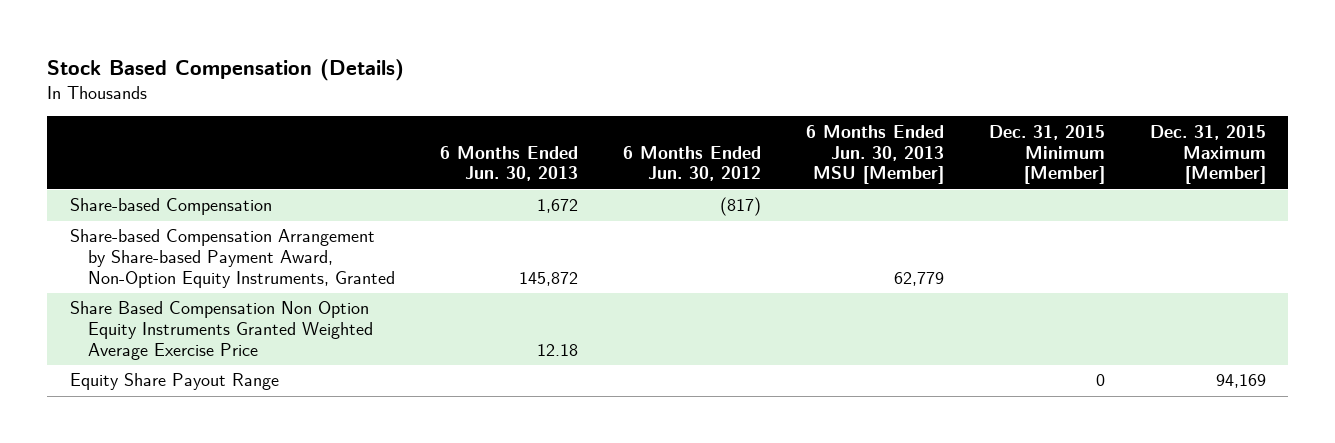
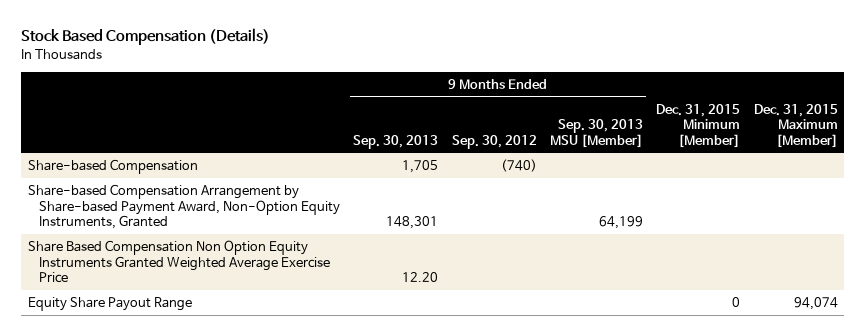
- | 6 Months Ended Jun. 30, 2013 | 6 Months Ended Jun. 30, 2012 | 6 Months Ended Jun. 30, 2013 MSU [Member] | Dec. 31, 2015 Minimum [Member] | Dec. 31, 2015 Maximum [Member]
+ | 9 Months Ended Sep. 30, 2013 | 9 Months Ended Sep. 30, 2012 | 9 Months Ended Sep. 30, 2013 MSU [Member] | Dec. 31, 2015 Minimum [Member] | Dec. 31, 2015 Maximum [Member]
- Equity Share Payout Range | | | | 0 | 94,169
+ Equity Share Payout Range | | | | 0 | 94,074

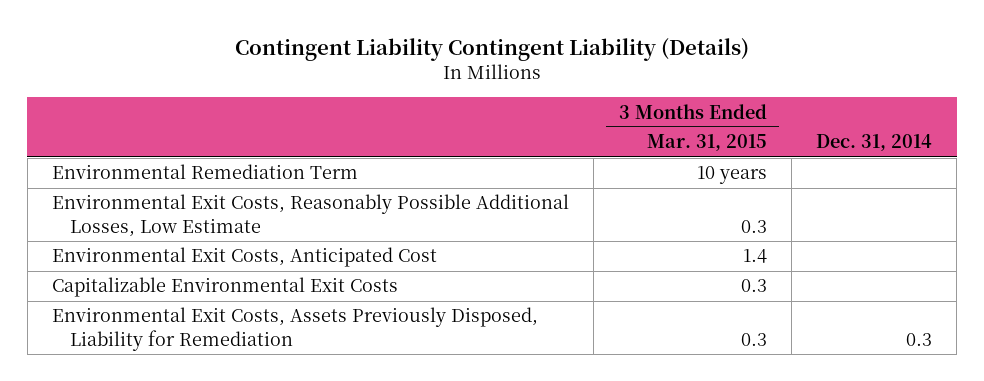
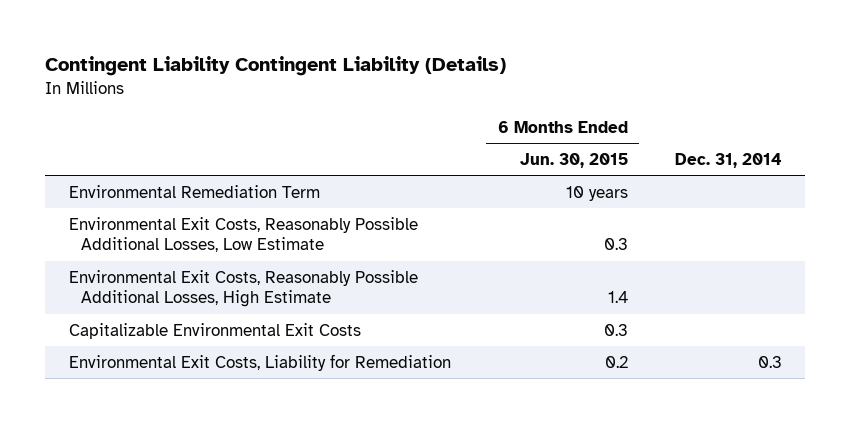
- | 3 Months Ended Mar. 31, 2015 | Dec. 31, 2014
+ | 6 Months Ended Jun. 30, 2015 | Dec. 31, 2014
- Environmental Exit Costs, Anticipated Cost | 1.4 |
+ Environmental Exit Costs, Reasonably Possible Additional Losses, High Estimate | 1.4 |
- Environmental Exit Costs, Assets Previously Disposed, Liability for Remediation | 0.3 | 0.3
+ Environmental Exit Costs, Liability for Remediation | 0.2 | 0.3

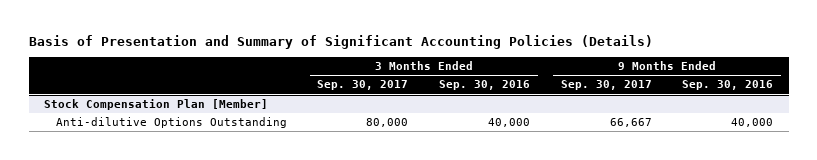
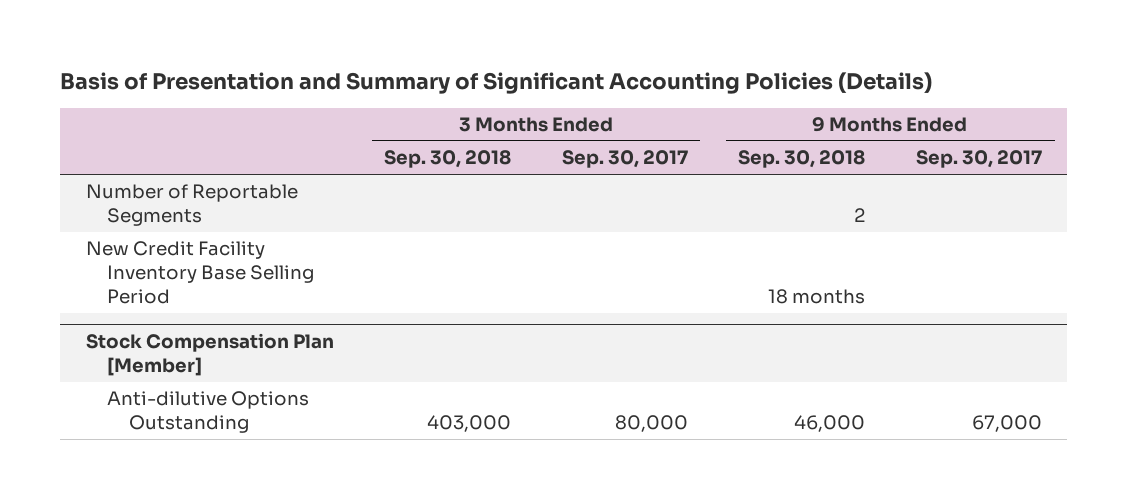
- | 3 Months Ended Sep. 30, 2017 | 3 Months Ended Sep. 30, 2016 | 9 Months Ended Sep. 30, 2017 | 9 Months Ended Sep. 30, 2016
+ | 3 Months Ended Sep. 30, 2018 | 3 Months Ended Sep. 30, 2017 | 9 Months Ended Sep. 30, 2018 | 9 Months Ended Sep. 30, 2017
+ Number of Reportable Segments | | | 2 |
+ New Credit Facility Inventory Base Selling Period | | | 18 months |
@ Stock Compensation Plan [Member]
- Anti-dilutive Options Outstanding | 80,000 | 40,000 | 66,667 | 40,000
+ Anti-dilutive Options Outstanding | 403,000 | 80,000 | 46,000 | 67,000

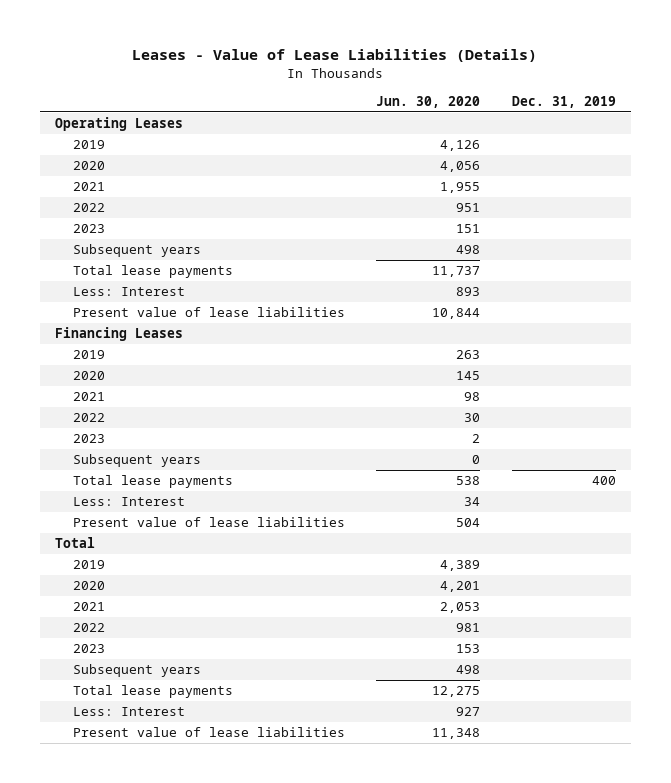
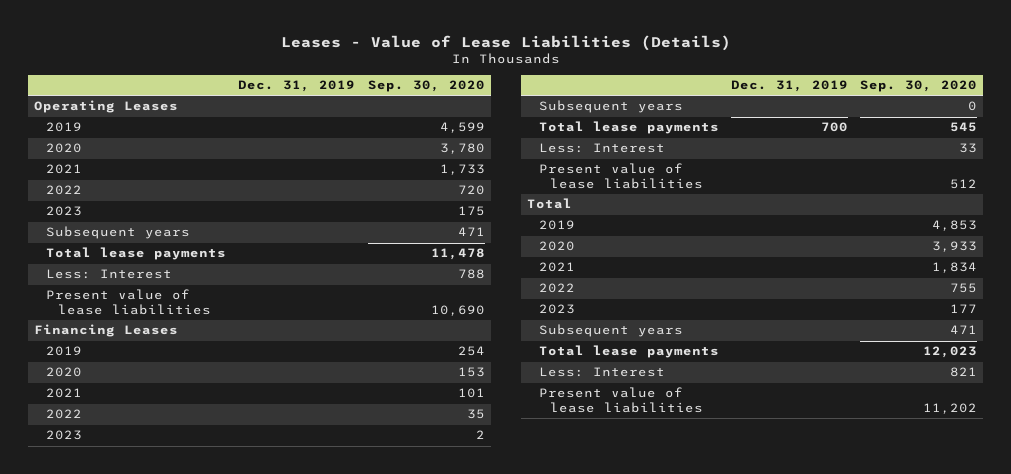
- | Jun. 30, 2020 | Dec. 31, 2019
+ | Dec. 31, 2019 | Sep. 30, 2020
- Total lease payments | 538 | 400
+ Total lease payments | 700 | 545

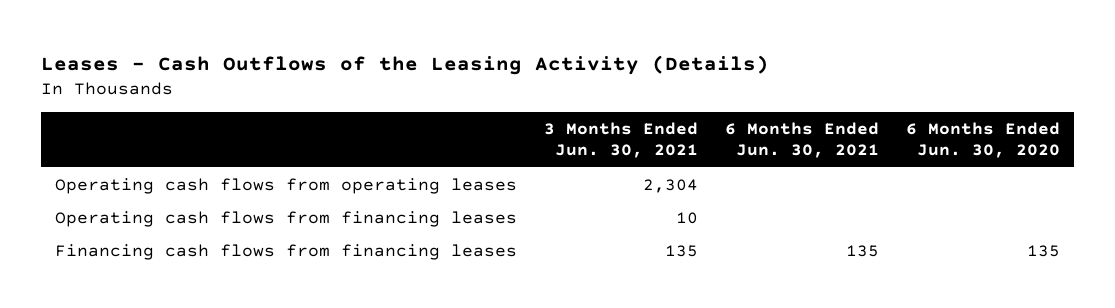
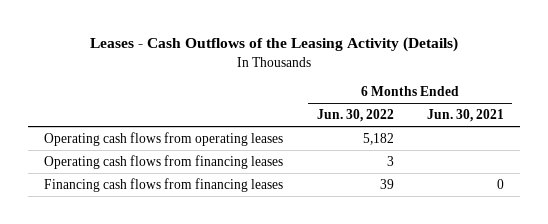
- | 3 Months Ended Jun. 30, 2021 | 6 Months Ended Jun. 30, 2021 | 6 Months Ended Jun. 30, 2020
+ | 6 Months Ended Jun. 30, 2022 | 6 Months Ended Jun. 30, 2021
- Financing cash flows from financing leases | 135 | 135 | 135
+ Financing cash flows from financing leases | 39 | 0

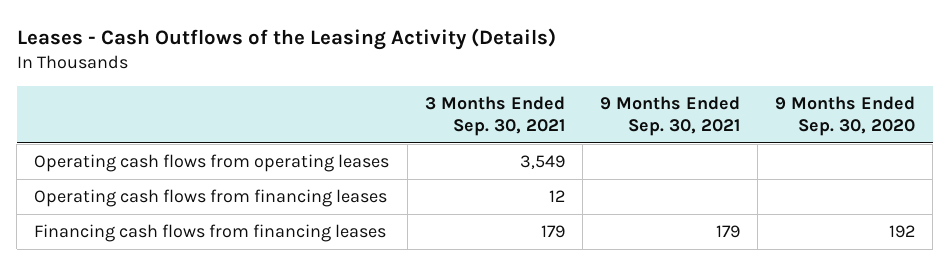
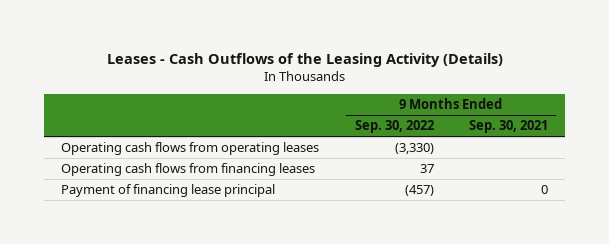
- | 3 Months Ended Sep. 30, 2021 | 9 Months Ended Sep. 30, 2021 | 9 Months Ended Sep. 30, 2020
+ | 9 Months Ended Sep. 30, 2022 | 9 Months Ended Sep. 30, 2021
- Financing cash flows from financing leases | 179 | 179 | 192
+ Payment of financing lease principal | (457) | 0

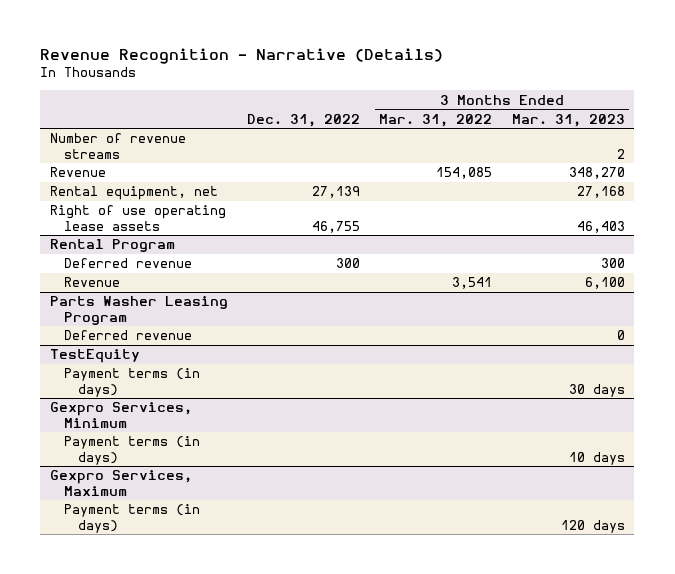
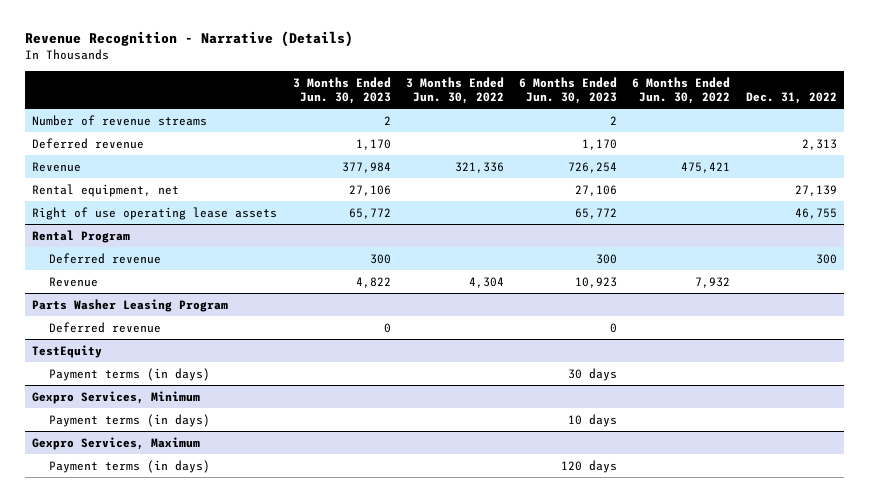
- | Dec. 31, 2022 | 3 Months Ended Mar. 31, 2022 | 3 Months Ended Mar. 31, 2023
+ | 3 Months Ended Jun. 30, 2023 | 3 Months Ended Jun. 30, 2022 | 6 Months Ended Jun. 30, 2023 | 6 Months Ended Jun. 30, 2022 | Dec. 31, 2022
+ Deferred revenue | 1,170 | | 1,170 | | 2,313

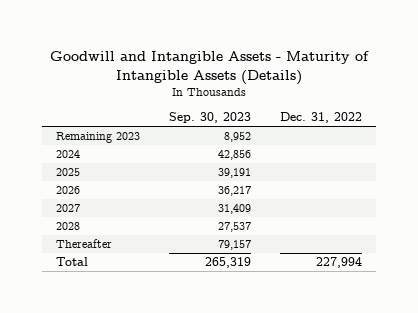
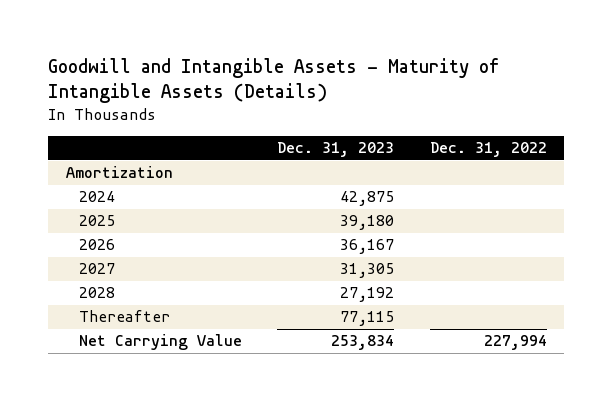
- | Sep. 30, 2023 | Dec. 31, 2022
+ | Dec. 31, 2023 | Dec. 31, 2022
- Remaining 2023 | 8,952 |
+ Amortization
- Total | 265,319 | 227,994
+ Net Carrying Value | 253,834 | 227,994

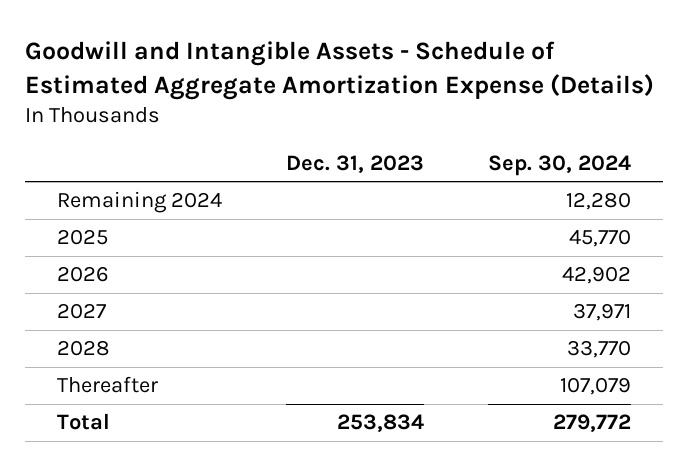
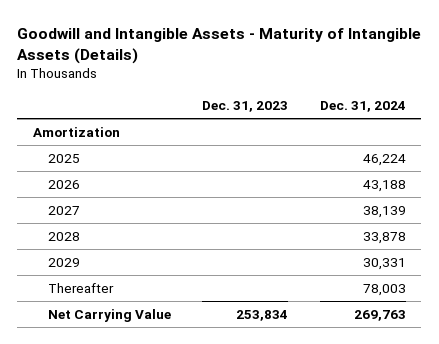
- Goodwill and Intangible Assets - Schedule of Estimated Aggregate Amortization Expense (Details)
+ Goodwill and Intangible Assets - Maturity of Intangible Assets (Details)
- | Dec. 31, 2023 | Sep. 30, 2024
+ | Dec. 31, 2023 | Dec. 31, 2024
- Remaining 2024 | | 12,280
+ Amortization
+ 2029 | | 30,331
- Total | 253,834 | 279,772
+ Net Carrying Value | 253,834 | 269,763

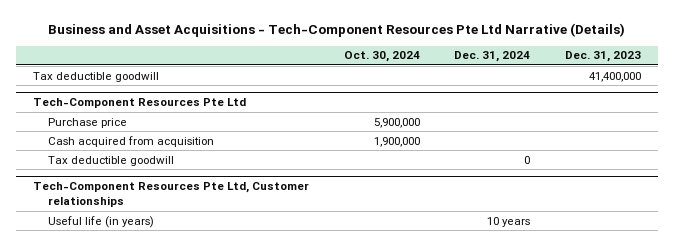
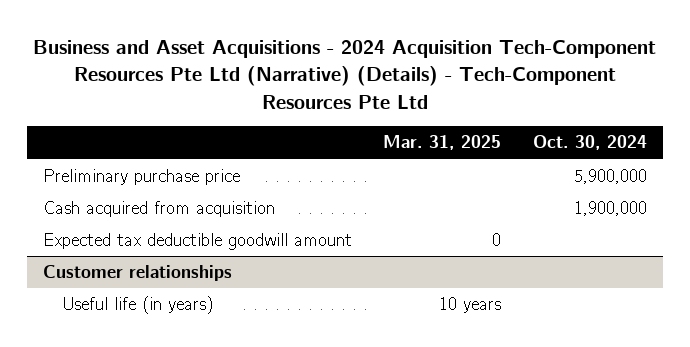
- Business and Asset Acquisitions - Tech-Component Resources Pte Ltd Narrative (Details)
+ Business and Asset Acquisitions - 2024 Acquisition Tech-Component Resources Pte Ltd (Narrative) (Details) - Tech-Component Resources Pte Ltd
- | Oct. 30, 2024 | Dec. 31, 2024 | Dec. 31, 2023
+ | Mar. 31, 2025 | Oct. 30, 2024
- Tax deductible goodwill | | | 41,400,000
- Tech-Component Resources Pte Ltd
- Purchase price | 5,900,000 | |
- Cash acquired from acquisition | 1,900,000 | |
- Tax deductible goodwill | | 0 |
- Tech-Component Resources Pte Ltd, Customer relationships
- Useful life (in years) | | 10 years |
+ Preliminary purchase price | | 5,900,000
+ Cash acquired from acquisition | | 1,900,000
+ Expected tax deductible goodwill amount | 0 |
+ Customer relationships
+ Useful life (in years) | 10 years |

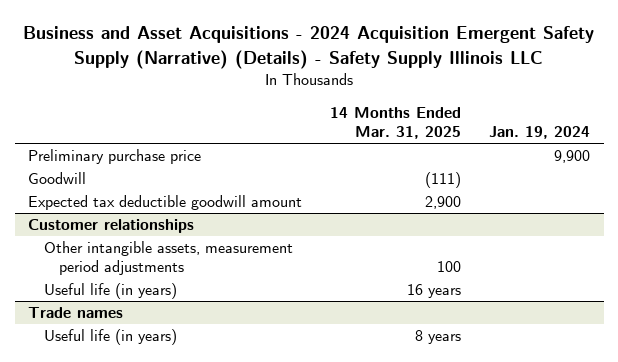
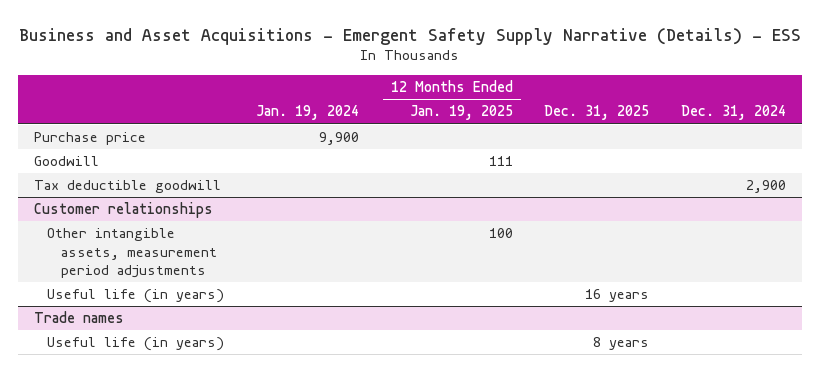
- Business and Asset Acquisitions - 2024 Acquisition Emergent Safety Supply (Narrative) (Details) - Safety Supply Illinois LLC
+ Business and Asset Acquisitions - Emergent Safety Supply Narrative (Details) - ESS
- | 14 Months Ended Mar. 31, 2025 | Jan. 19, 2024
+ | Jan. 19, 2024 | 12 Months Ended Jan. 19, 2025 | Dec. 31, 2025 | Dec. 31, 2024
- Preliminary purchase price | | 9,900
+ Purchase price | 9,900 | | |
- Expected tax deductible goodwill amount | 2,900 |
+ Tax deductible goodwill | | | | 2,900

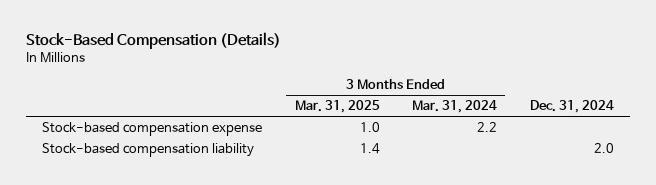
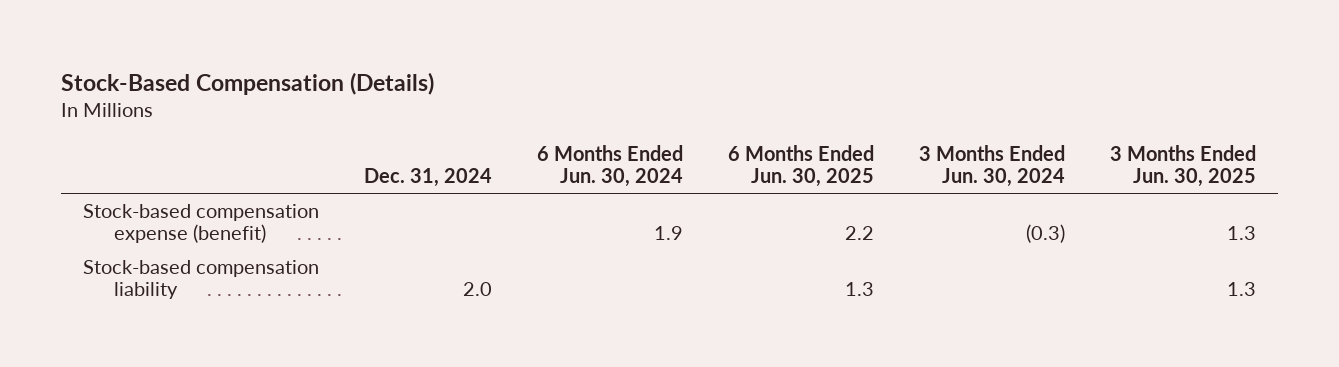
- | 3 Months Ended Mar. 31, 2025 | 3 Months Ended Mar. 31, 2024 | Dec. 31, 2024
+ | Dec. 31, 2024 | 6 Months Ended Jun. 30, 2024 | 6 Months Ended Jun. 30, 2025 | 3 Months Ended Jun. 30, 2024 | 3 Months Ended Jun. 30, 2025
- Stock-based compensation expense | 1.0 | 2.2 |
+ Stock-based compensation expense (benefit) | | 1.9 | 2.2 | (0.3) | 1.3

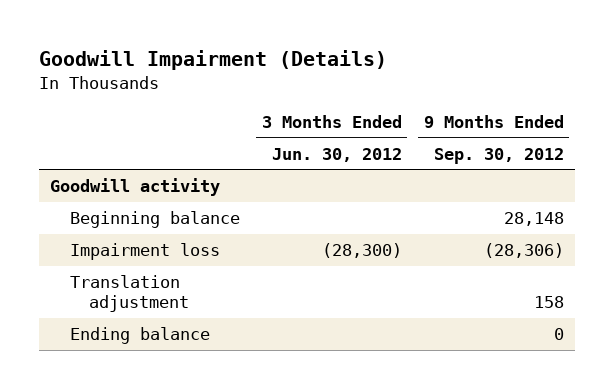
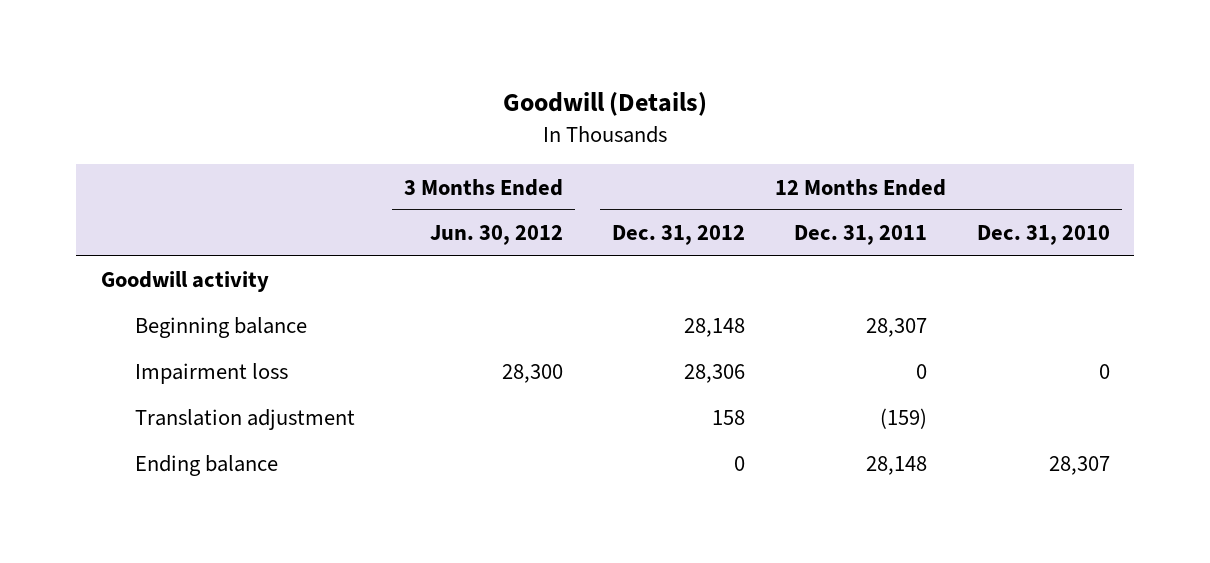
- Goodwill Impairment (Details)
+ Goodwill (Details)
- | 3 Months Ended Jun. 30, 2012 | 9 Months Ended Sep. 30, 2012
+ | 3 Months Ended Jun. 30, 2012 | 12 Months Ended Dec. 31, 2012 | 12 Months Ended Dec. 31, 2011 | 12 Months Ended Dec. 31, 2010
- Impairment loss | (28,300) | (28,306)
+ Impairment loss | 28,300 | 28,306 | 0 | 0

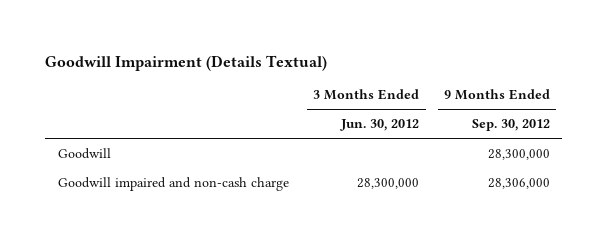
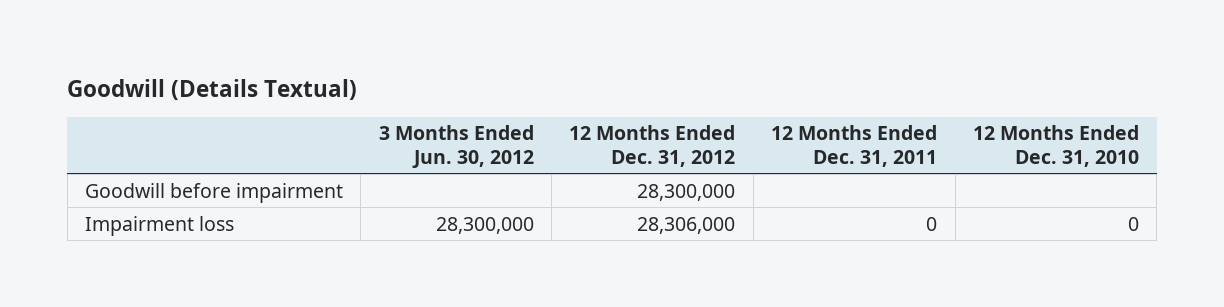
- Goodwill Impairment (Details Textual)
+ Goodwill (Details Textual)
- | 3 Months Ended Jun. 30, 2012 | 9 Months Ended Sep. 30, 2012
+ | 3 Months Ended Jun. 30, 2012 | 12 Months Ended Dec. 31, 2012 | 12 Months Ended Dec. 31, 2011 | 12 Months Ended Dec. 31, 2010
- Goodwill | | 28,300,000
- Goodwill impaired and non-cash charge | 28,300,000 | 28,306,000
+ Goodwill before impairment | | 28,300,000 | |
+ Impairment loss | 28,300,000 | 28,306,000 | 0 | 0

